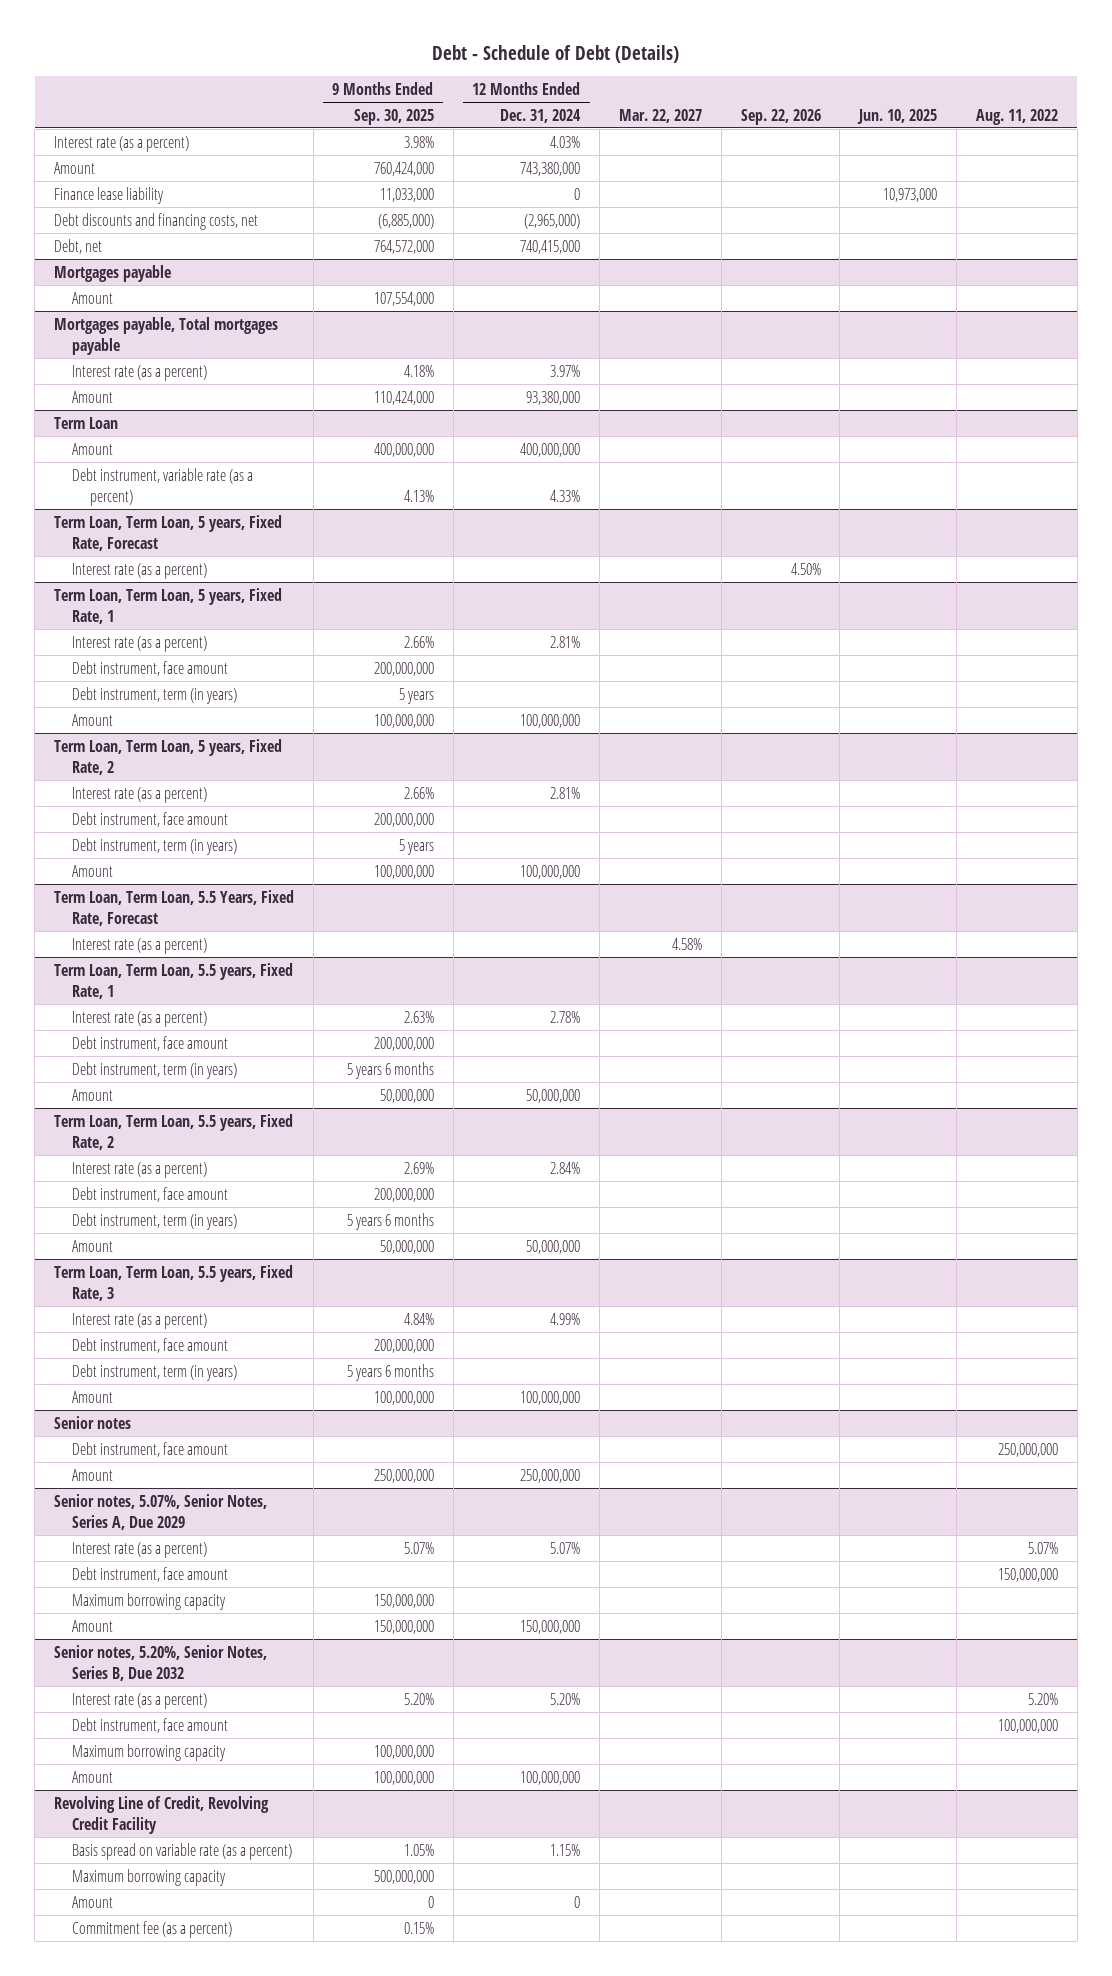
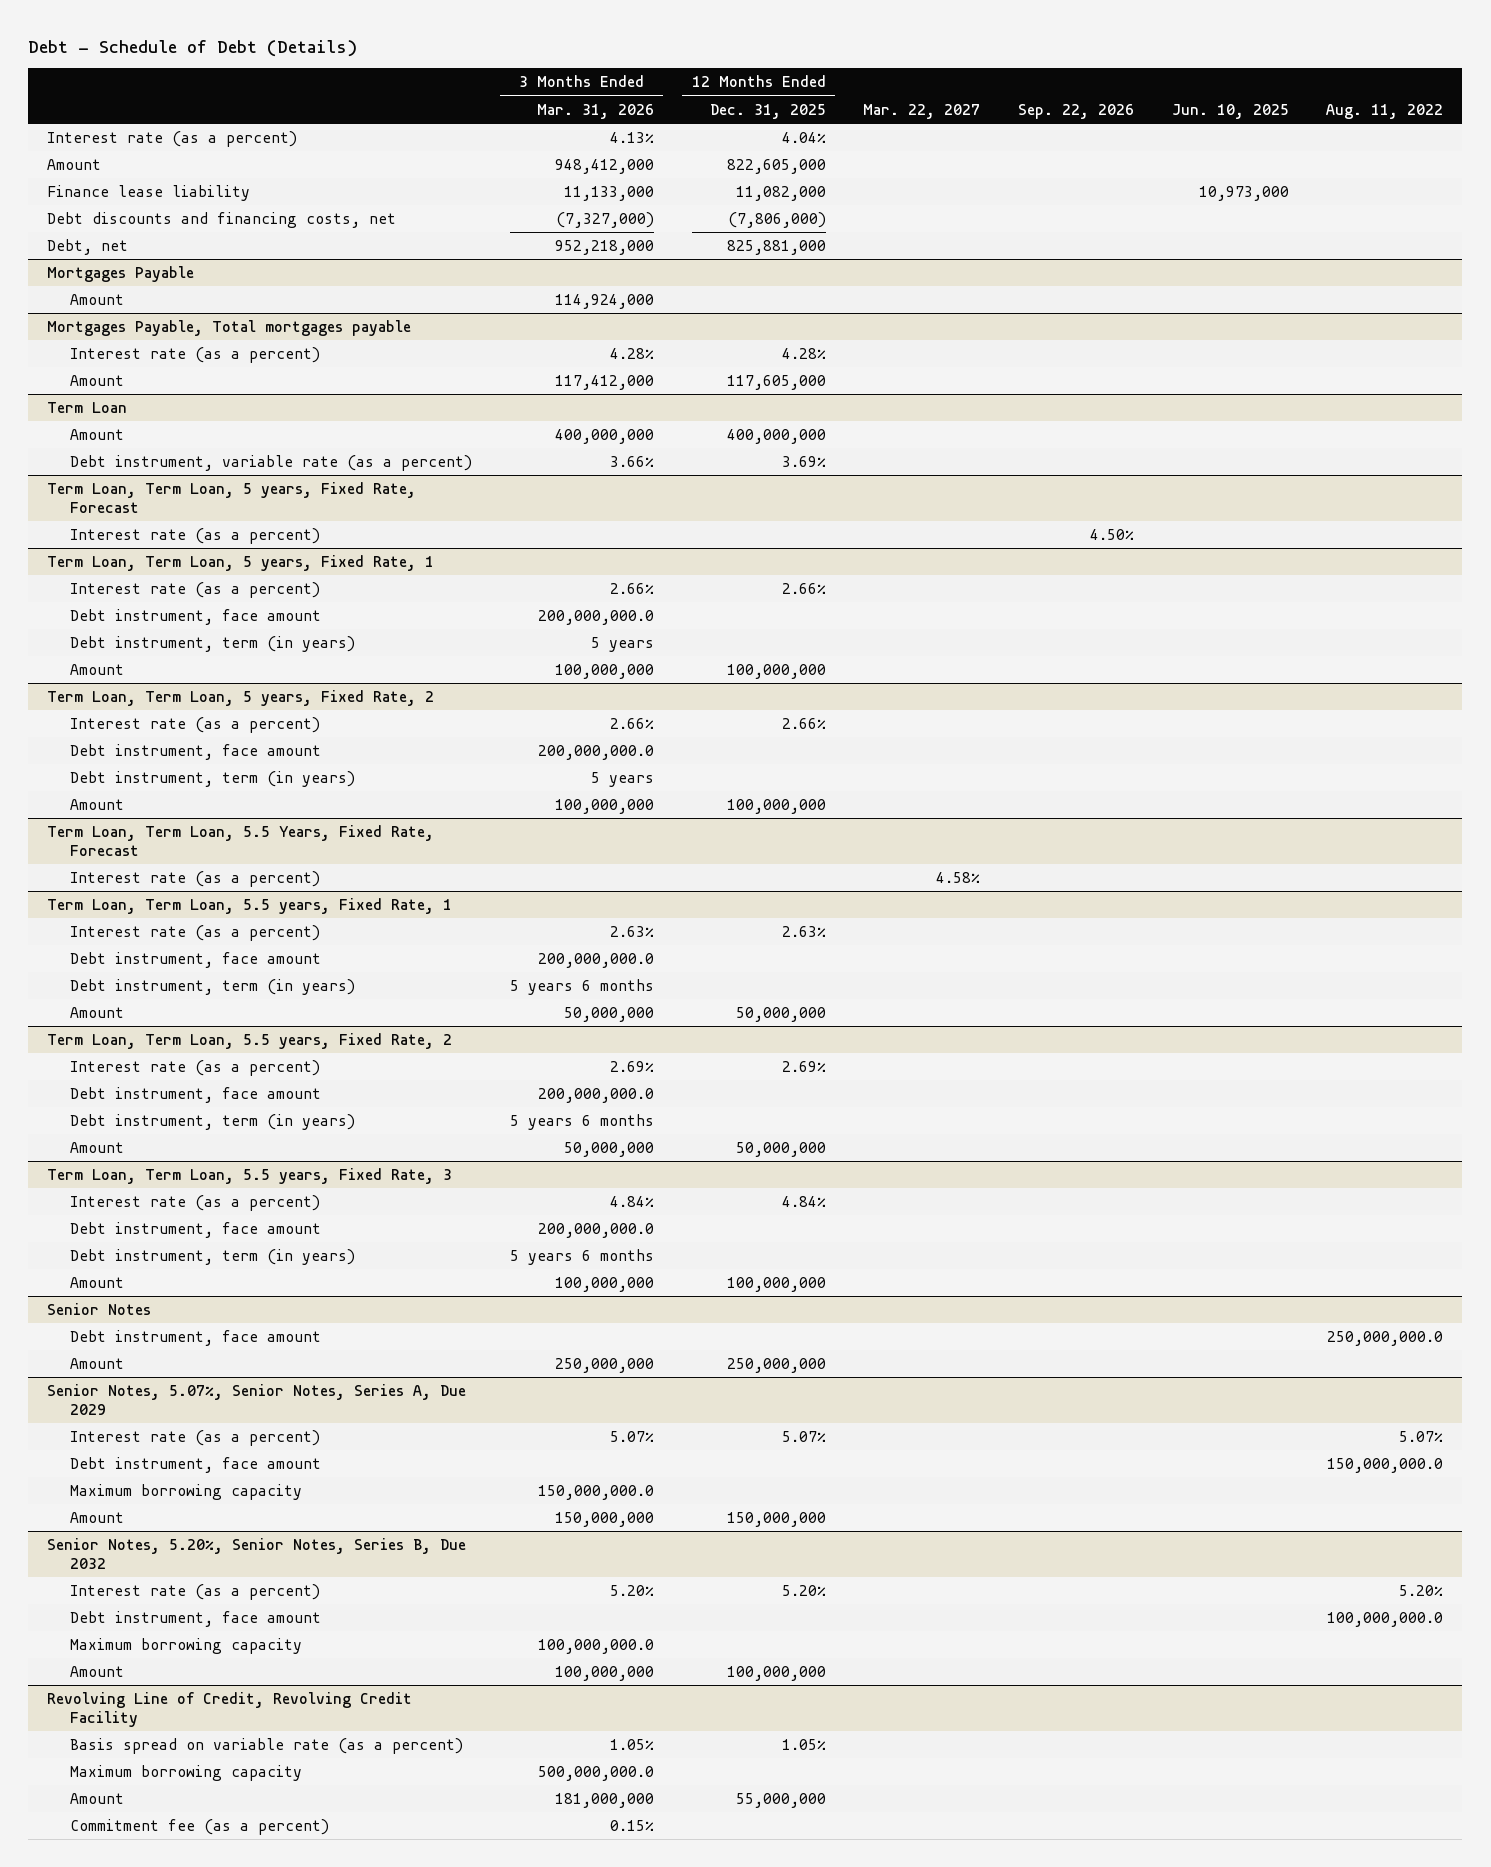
- | 9 Months Ended Sep. 30, 2025 | 12 Months Ended Dec. 31, 2024 | Mar. 22, 2027 | Sep. 22, 2026 | Jun. 10, 2025 | Aug. 11, 2022
+ | 3 Months Ended Mar. 31, 2026 | 12 Months Ended Dec. 31, 2025 | Mar. 22, 2027 | Sep. 22, 2026 | Jun. 10, 2025 | Aug. 11, 2022
- Mortgages payable
+ Mortgages Payable
- Mortgages payable, Total mortgages payable
+ Mortgages Payable, Total mortgages payable
- Senior notes
- Debt instrument, face amount | | | | | | 250,000,000
+ Senior Notes
+ Debt instrument, face amount | | | | | | 250,000,000.0
- Senior notes, 5.07%, Senior Notes, Series A, Due 2029
+ Senior Notes, 5.07%, Senior Notes, Series A, Due 2029
- Debt instrument, face amount | | | | | | 150,000,000
+ Debt instrument, face amount | | | | | | 150,000,000.0
- Senior notes, 5.20%, Senior Notes, Series B, Due 2032
+ Senior Notes, 5.20%, Senior Notes, Series B, Due 2032
- Debt instrument, face amount | | | | | | 100,000,000
+ Debt instrument, face amount | | | | | | 100,000,000.0

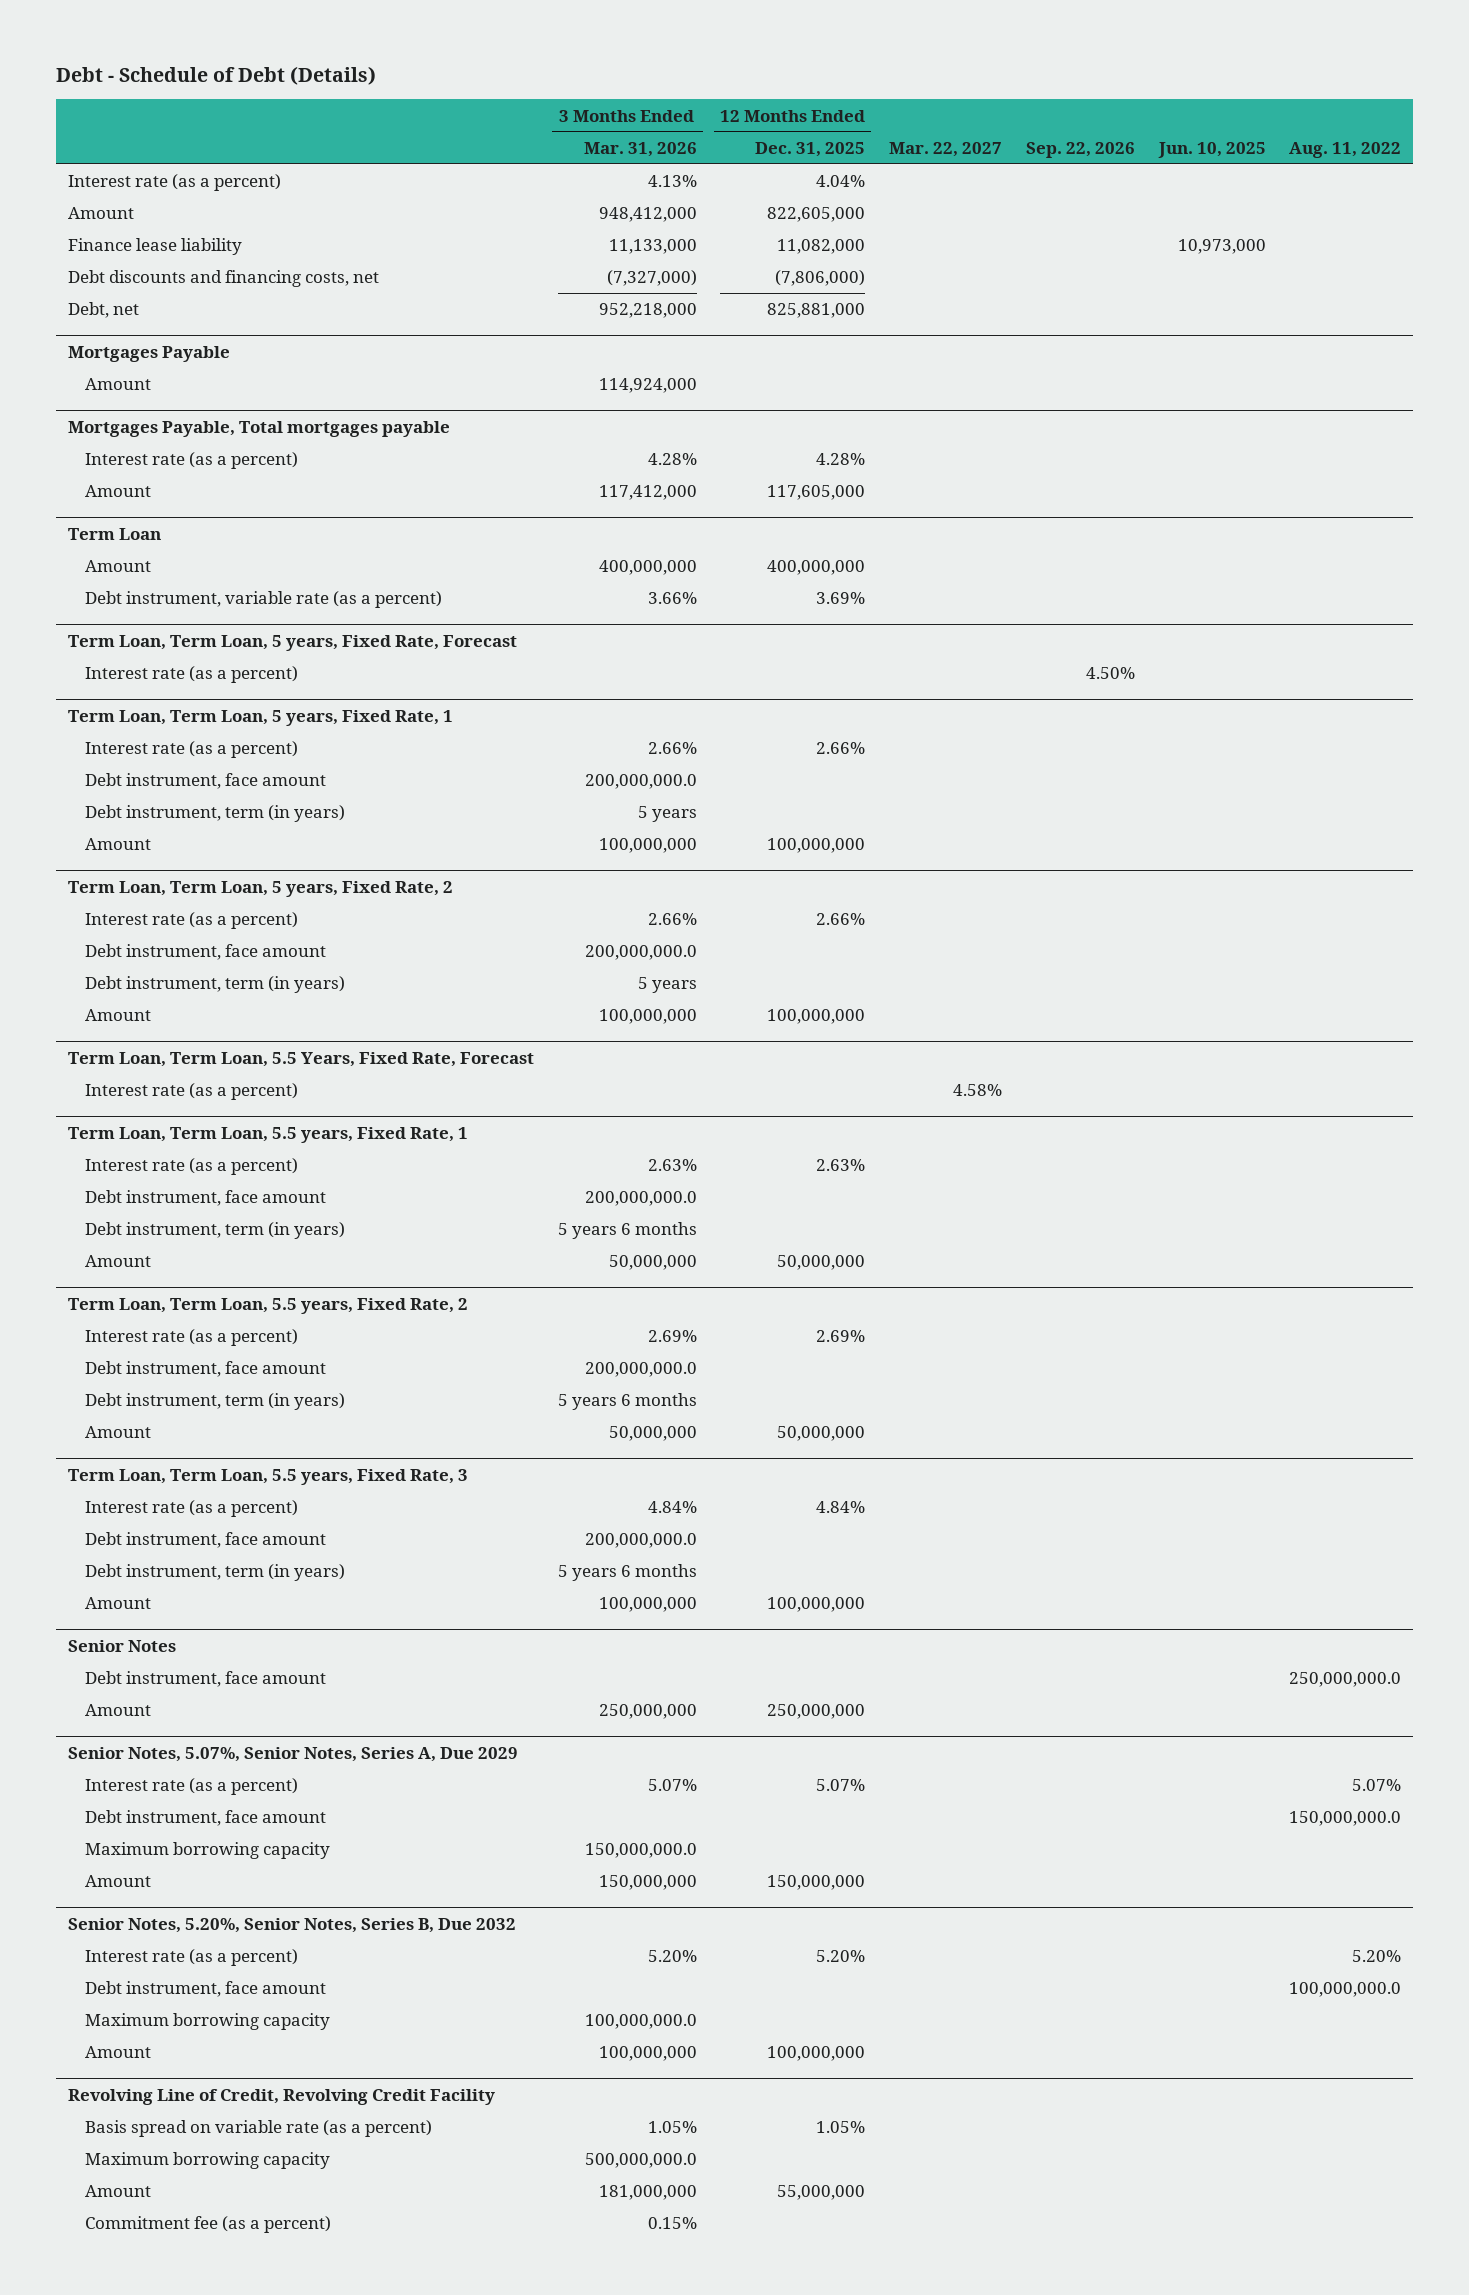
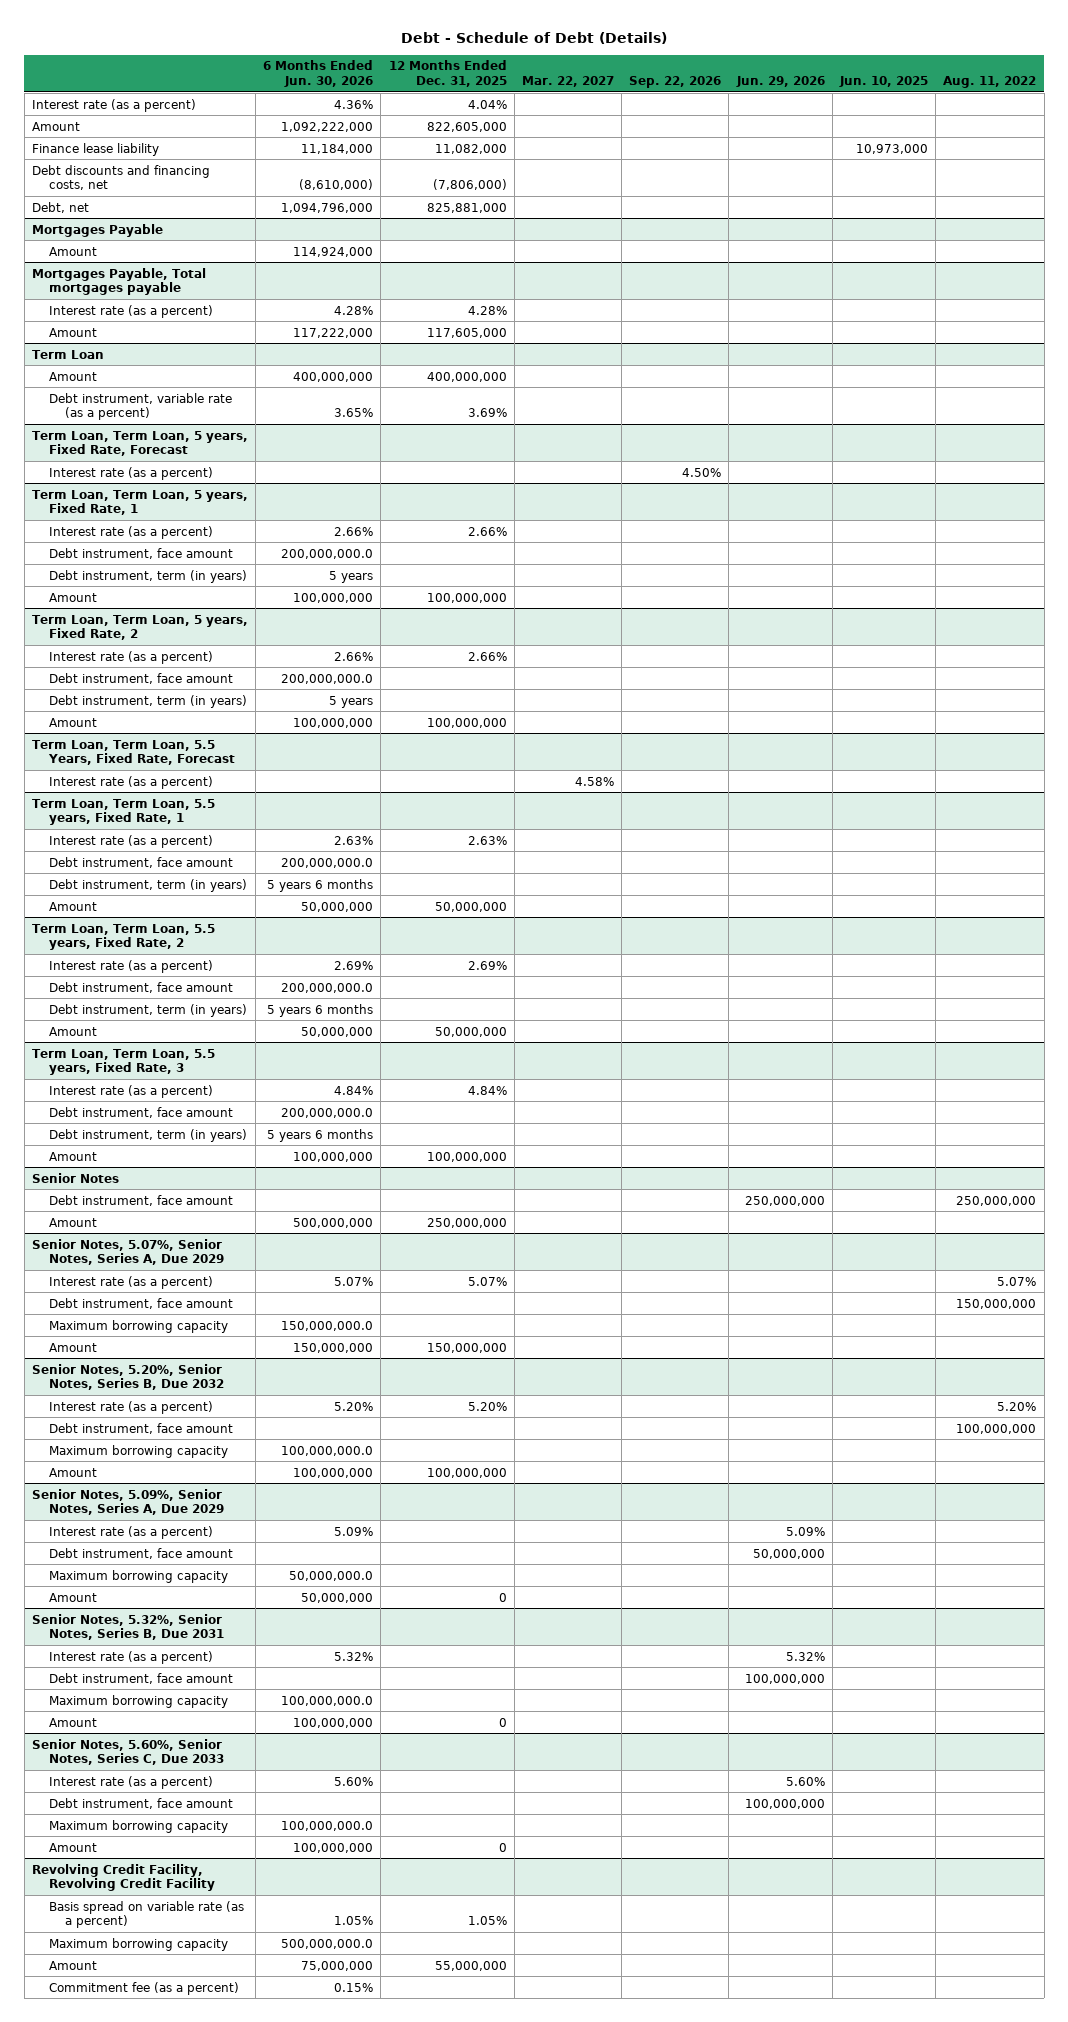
- | 3 Months Ended Mar. 31, 2026 | 12 Months Ended Dec. 31, 2025 | Mar. 22, 2027 | Sep. 22, 2026 | Jun. 10, 2025 | Aug. 11, 2022
+ | 6 Months Ended Jun. 30, 2026 | 12 Months Ended Dec. 31, 2025 | Mar. 22, 2027 | Sep. 22, 2026 | Jun. 29, 2026 | Jun. 10, 2025 | Aug. 11, 2022
@ Senior Notes
- Debt instrument, face amount | | | | | | 250,000,000.0
+ Debt instrument, face amount | | | | | 250,000,000 | | 250,000,000
@ Senior Notes, 5.07%, Senior Notes, Series A, Due 2029
- Debt instrument, face amount | | | | | | 150,000,000.0
+ Debt instrument, face amount | | | | | | | 150,000,000
@ Senior Notes, 5.20%, Senior Notes, Series B, Due 2032
- Debt instrument, face amount | | | | | | 100,000,000.0
+ Debt instrument, face amount | | | | | | | 100,000,000
- Revolving Line of Credit, Revolving Credit Facility
+ Senior Notes, 5.09%, Senior Notes, Series A, Due 2029
+ Interest rate (as a percent) | 5.09% | | | | 5.09% | |
+ Debt instrument, face amount | | | | | 50,000,000 | |
+ Maximum borrowing capacity | 50,000,000.0 | | | | | |
+ Amount | 50,000,000 | 0 | | | | |
+ Senior Notes, 5.32%, Senior Notes, Series B, Due 2031
+ Interest rate (as a percent) | 5.32% | | | | 5.32% | |
+ Debt instrument, face amount | | | | | 100,000,000 | |
+ Maximum borrowing capacity | 100,000,000.0 | | | | | |
+ Amount | 100,000,000 | 0 | | | | |
+ Senior Notes, 5.60%, Senior Notes, Series C, Due 2033
+ Interest rate (as a percent) | 5.60% | | | | 5.60% | |
+ Debt instrument, face amount | | | | | 100,000,000 | |
+ Maximum borrowing capacity | 100,000,000.0 | | | | | |
+ Amount | 100,000,000 | 0 | | | | |
+ Revolving Credit Facility, Revolving Credit Facility

